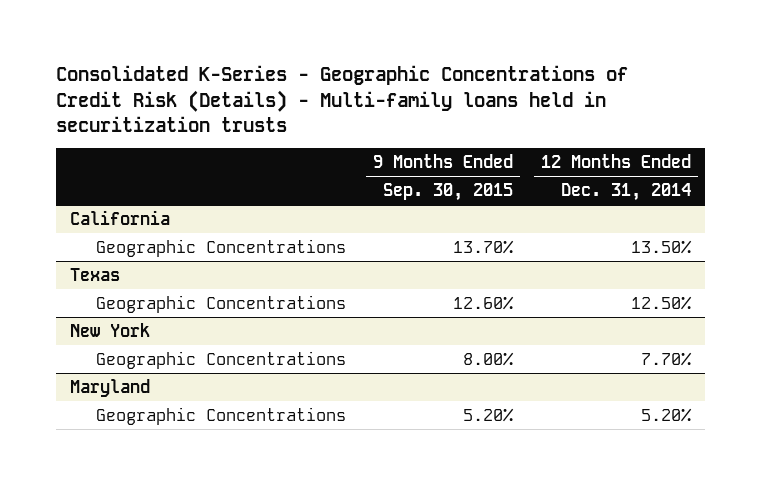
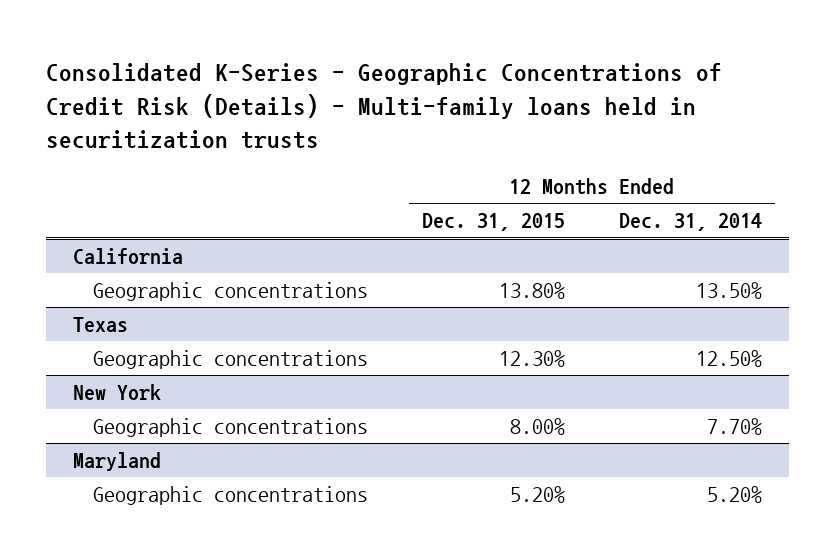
- | 9 Months Ended Sep. 30, 2015 | 12 Months Ended Dec. 31, 2014
+ | 12 Months Ended Dec. 31, 2015 | 12 Months Ended Dec. 31, 2014
@ California
- Geographic Concentrations | 13.70% | 13.50%
+ Geographic concentrations | 13.80% | 13.50%
@ Texas
- Geographic Concentrations | 12.60% | 12.50%
+ Geographic concentrations | 12.30% | 12.50%
@ New York
- Geographic Concentrations | 8.00% | 7.70%
+ Geographic concentrations | 8.00% | 7.70%
@ Maryland
- Geographic Concentrations | 5.20% | 5.20%
+ Geographic concentrations | 5.20% | 5.20%

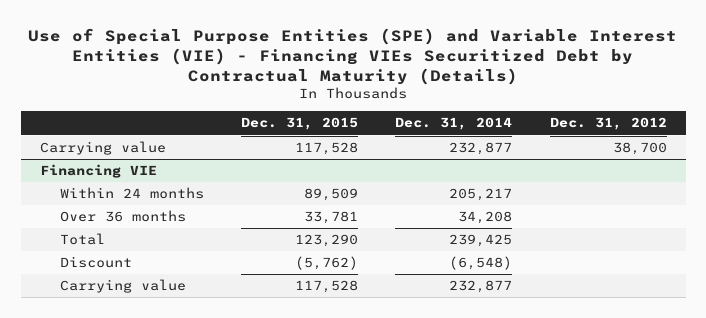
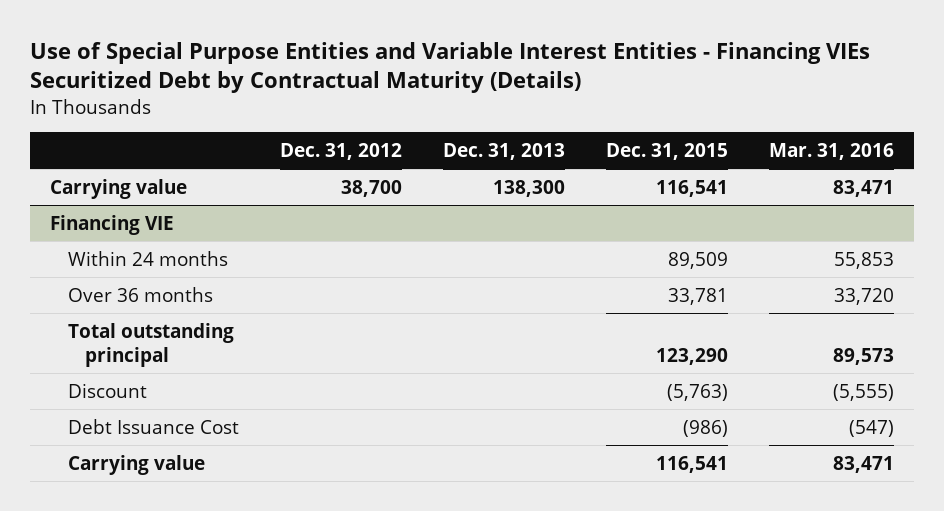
- Use of Special Purpose Entities (SPE) and Variable Interest Entities (VIE) - Financing VIEs Securitized Debt by Contractual Maturity (Details)
+ Use of Special Purpose Entities and Variable Interest Entities - Financing VIEs Securitized Debt by Contractual Maturity (Details)
- | Dec. 31, 2015 | Dec. 31, 2014 | Dec. 31, 2012
+ | Dec. 31, 2012 | Dec. 31, 2013 | Dec. 31, 2015 | Mar. 31, 2016
- Carrying value | 117,528 | 232,877 | 38,700
+ Carrying value | 38,700 | 138,300 | 116,541 | 83,471
@ Financing VIE
- Total | 123,290 | 239,425 |
- Discount | (5,762) | (6,548) |
- Carrying value | 117,528 | 232,877 |
+ Total outstanding principal | | | 123,290 | 89,573
+ Discount | | | (5,763) | (5,555)
+ Debt Issuance Cost | | | (986) | (547)
+ Carrying value | | | 116,541 | 83,471

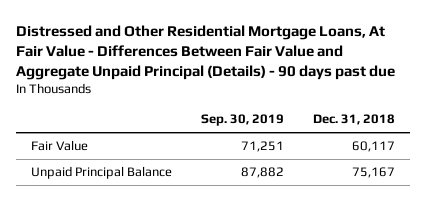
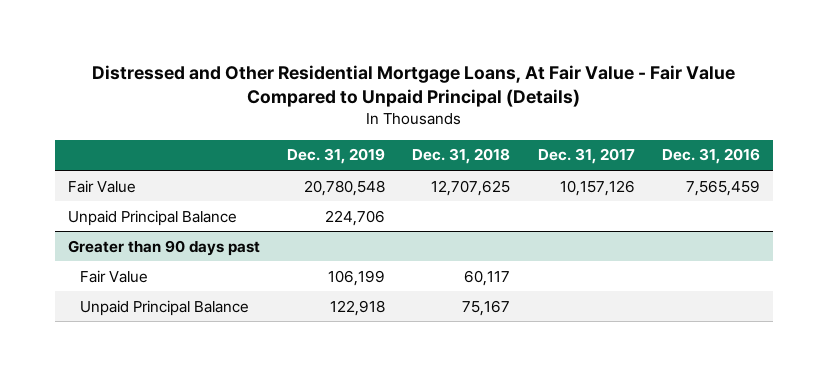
- Distressed and Other Residential Mortgage Loans, At Fair Value - Differences Between Fair Value and Aggregate Unpaid Principal (Details) - 90 days past due
+ Distressed and Other Residential Mortgage Loans, At Fair Value - Fair Value Compared to Unpaid Principal (Details)
- | Sep. 30, 2019 | Dec. 31, 2018
+ | Dec. 31, 2019 | Dec. 31, 2018 | Dec. 31, 2017 | Dec. 31, 2016
+ Fair Value | 20,780,548 | 12,707,625 | 10,157,126 | 7,565,459
+ Unpaid Principal Balance | 224,706 | | |
+ Greater than 90 days past

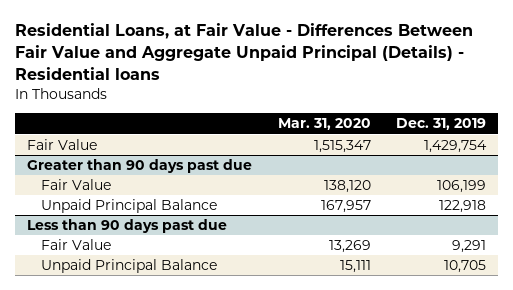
- Distressed and Other Residential Mortgage Loans, At Fair Value - Fair Value Compared to Unpaid Principal (Details)
+ Residential Loans, at Fair Value - Differences Between Fair Value and Aggregate Unpaid Principal (Details) - Residential loans
- | Dec. 31, 2019 | Dec. 31, 2018 | Dec. 31, 2017 | Dec. 31, 2016
+ | Mar. 31, 2020 | Dec. 31, 2019
- Fair Value | 20,780,548 | 12,707,625 | 10,157,126 | 7,565,459
- Unpaid Principal Balance | 224,706 | | |
- Greater than 90 days past
+ Fair Value | 1,515,347 | 1,429,754
+ Greater than 90 days past due
+ Less than 90 days past due
+ Fair Value | 13,269 | 9,291
+ Unpaid Principal Balance | 15,111 | 10,705

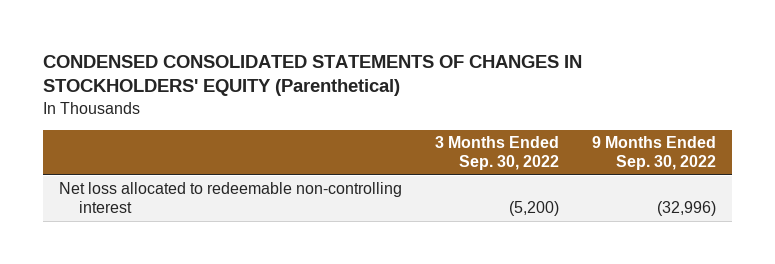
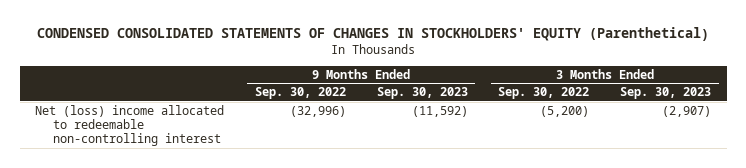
- | 3 Months Ended Sep. 30, 2022 | 9 Months Ended Sep. 30, 2022
+ | 9 Months Ended Sep. 30, 2022 | 9 Months Ended Sep. 30, 2023 | 3 Months Ended Sep. 30, 2022 | 3 Months Ended Sep. 30, 2023
- Net loss allocated to redeemable non-controlling interest | (5,200) | (32,996)
+ Net (loss) income allocated to redeemable non-controlling interest | (32,996) | (11,592) | (5,200) | (2,907)

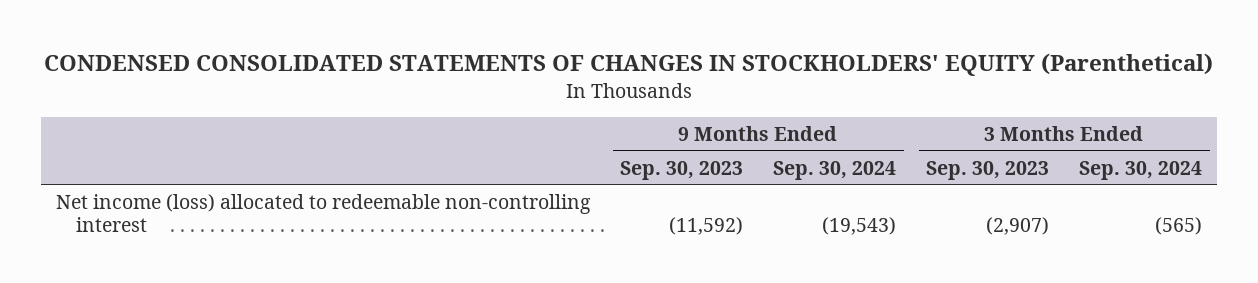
- | 9 Months Ended Sep. 30, 2022 | 9 Months Ended Sep. 30, 2023 | 3 Months Ended Sep. 30, 2022 | 3 Months Ended Sep. 30, 2023
+ | 9 Months Ended Sep. 30, 2023 | 9 Months Ended Sep. 30, 2024 | 3 Months Ended Sep. 30, 2023 | 3 Months Ended Sep. 30, 2024
- Net (loss) income allocated to redeemable non-controlling interest | (32,996) | (11,592) | (5,200) | (2,907)
+ Net income (loss) allocated to redeemable non-controlling interest | (11,592) | (19,543) | (2,907) | (565)

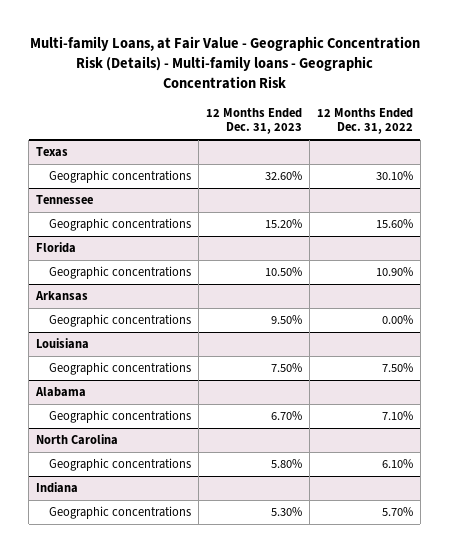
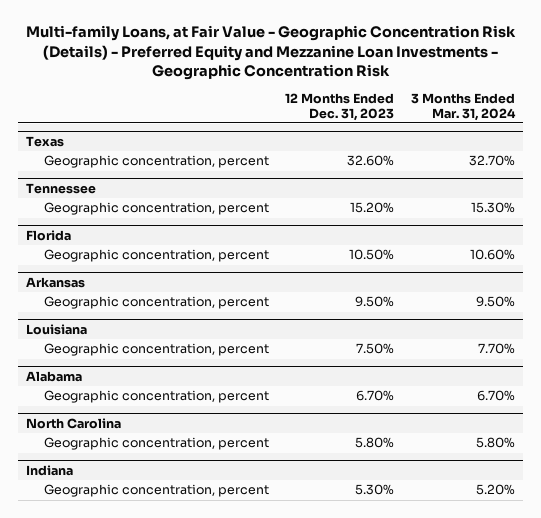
- Multi-family Loans, at Fair Value - Geographic Concentration Risk (Details) - Multi-family loans - Geographic Concentration Risk
+ Multi-family Loans, at Fair Value - Geographic Concentration Risk (Details) - Preferred Equity and Mezzanine Loan Investments - Geographic Concentration Risk
- | 12 Months Ended Dec. 31, 2023 | 12 Months Ended Dec. 31, 2022
+ | 12 Months Ended Dec. 31, 2023 | 3 Months Ended Mar. 31, 2024
@ Texas
- Geographic concentrations | 32.60% | 30.10%
+ Geographic concentration, percent | 32.60% | 32.70%
@ Tennessee
- Geographic concentrations | 15.20% | 15.60%
+ Geographic concentration, percent | 15.20% | 15.30%
@ Florida
- Geographic concentrations | 10.50% | 10.90%
+ Geographic concentration, percent | 10.50% | 10.60%
@ Arkansas
- Geographic concentrations | 9.50% | 0.00%
+ Geographic concentration, percent | 9.50% | 9.50%
@ Louisiana
- Geographic concentrations | 7.50% | 7.50%
+ Geographic concentration, percent | 7.50% | 7.70%
@ Alabama
- Geographic concentrations | 6.70% | 7.10%
+ Geographic concentration, percent | 6.70% | 6.70%
@ North Carolina
- Geographic concentrations | 5.80% | 6.10%
+ Geographic concentration, percent | 5.80% | 5.80%
@ Indiana
- Geographic concentrations | 5.30% | 5.70%
+ Geographic concentration, percent | 5.30% | 5.20%

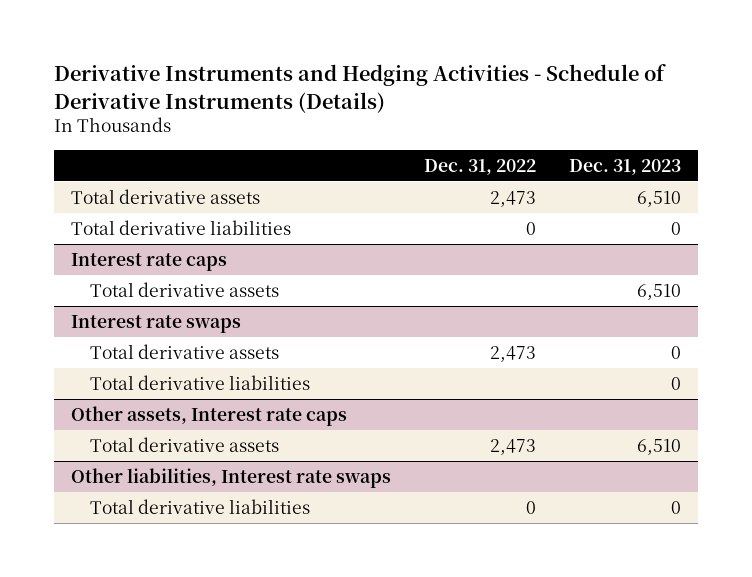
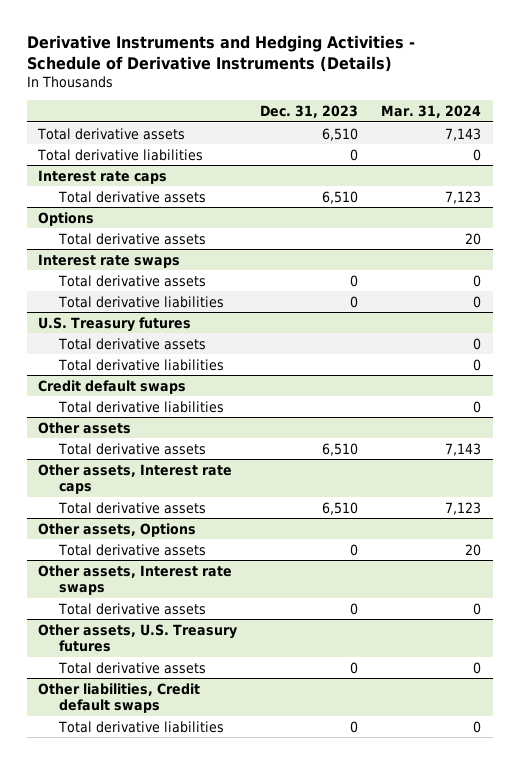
- | Dec. 31, 2022 | Dec. 31, 2023
+ | Dec. 31, 2023 | Mar. 31, 2024
+ Options
+ Total derivative assets | | 20
+ U.S. Treasury futures
+ Total derivative assets | | 0
+ Total derivative liabilities | | 0
+ Credit default swaps
+ Total derivative liabilities | | 0
+ Other assets
+ Total derivative assets | 6,510 | 7,143
- Other liabilities, Interest rate swaps
+ Other assets, Options
+ Total derivative assets | 0 | 20
+ Other assets, Interest rate swaps
+ Total derivative assets | 0 | 0
+ Other assets, U.S. Treasury futures
+ Total derivative assets | 0 | 0
+ Other liabilities, Credit default swaps

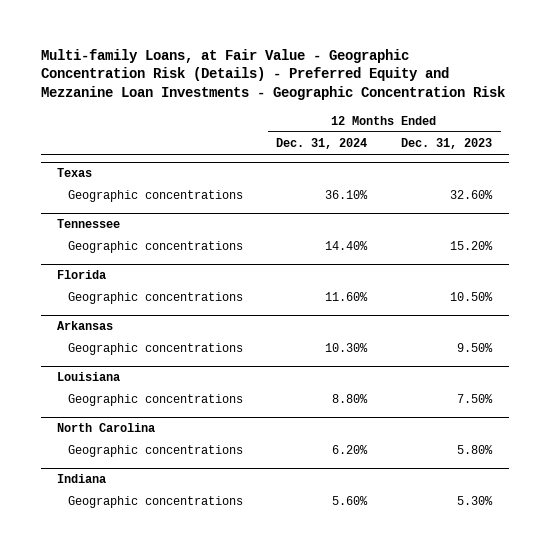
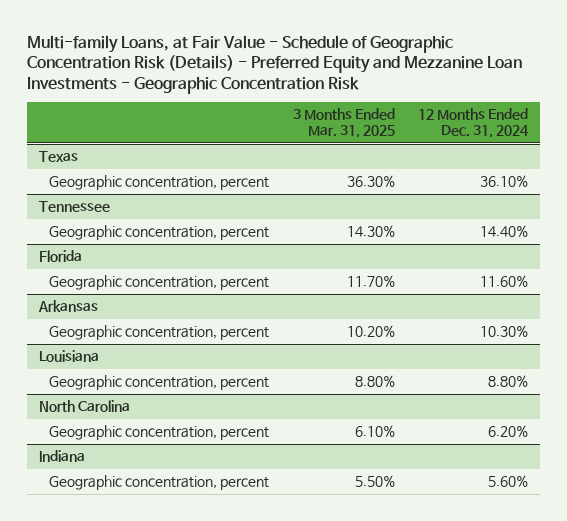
- Multi-family Loans, at Fair Value - Geographic Concentration Risk (Details) - Preferred Equity and Mezzanine Loan Investments - Geographic Concentration Risk
+ Multi-family Loans, at Fair Value - Schedule of Geographic Concentration Risk (Details) - Preferred Equity and Mezzanine Loan Investments - Geographic Concentration Risk
- | 12 Months Ended Dec. 31, 2024 | 12 Months Ended Dec. 31, 2023
+ | 3 Months Ended Mar. 31, 2025 | 12 Months Ended Dec. 31, 2024
@ Texas
- Geographic concentrations | 36.10% | 32.60%
+ Geographic concentration, percent | 36.30% | 36.10%
@ Tennessee
- Geographic concentrations | 14.40% | 15.20%
+ Geographic concentration, percent | 14.30% | 14.40%
@ Florida
- Geographic concentrations | 11.60% | 10.50%
+ Geographic concentration, percent | 11.70% | 11.60%
@ Arkansas
- Geographic concentrations | 10.30% | 9.50%
+ Geographic concentration, percent | 10.20% | 10.30%
@ Louisiana
- Geographic concentrations | 8.80% | 7.50%
+ Geographic concentration, percent | 8.80% | 8.80%
@ North Carolina
- Geographic concentrations | 6.20% | 5.80%
+ Geographic concentration, percent | 6.10% | 6.20%
@ Indiana
- Geographic concentrations | 5.60% | 5.30%
+ Geographic concentration, percent | 5.50% | 5.60%

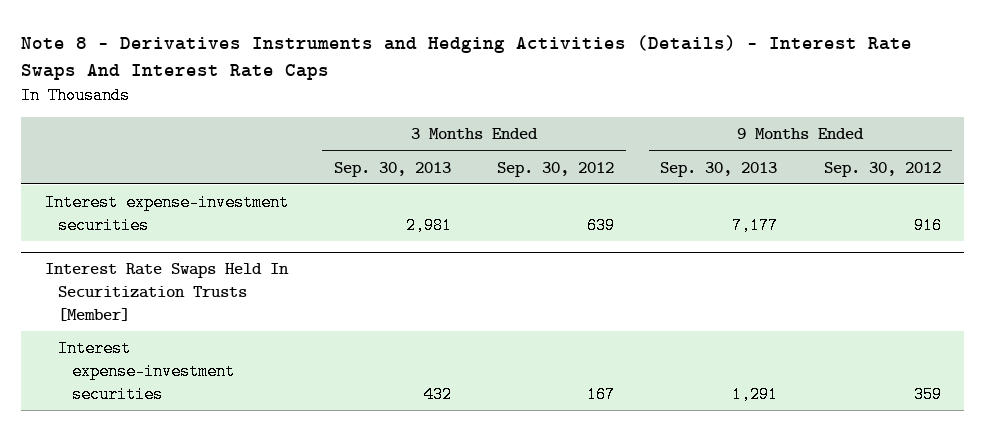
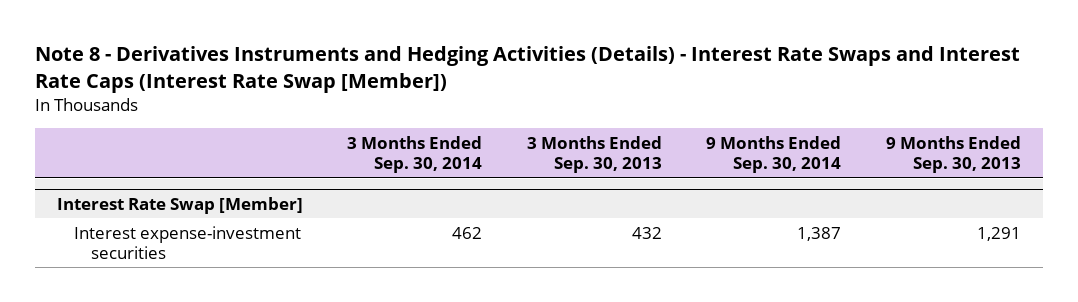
- Note 8 - Derivatives Instruments and Hedging Activities (Details) - Interest Rate Swaps And Interest Rate Caps
+ Note 8 - Derivatives Instruments and Hedging Activities (Details) - Interest Rate Swaps and Interest Rate Caps (Interest Rate Swap [Member])
- | 3 Months Ended Sep. 30, 2013 | 3 Months Ended Sep. 30, 2012 | 9 Months Ended Sep. 30, 2013 | 9 Months Ended Sep. 30, 2012
+ | 3 Months Ended Sep. 30, 2014 | 3 Months Ended Sep. 30, 2013 | 9 Months Ended Sep. 30, 2014 | 9 Months Ended Sep. 30, 2013
- Interest expense-investment securities | 2,981 | 639 | 7,177 | 916
- Interest Rate Swaps Held In Securitization Trusts [Member]
+ Interest Rate Swap [Member]

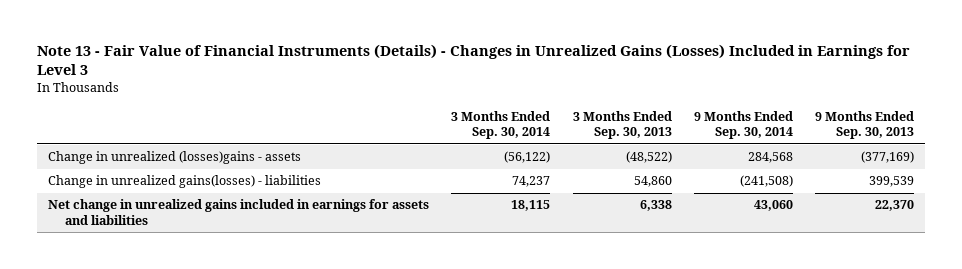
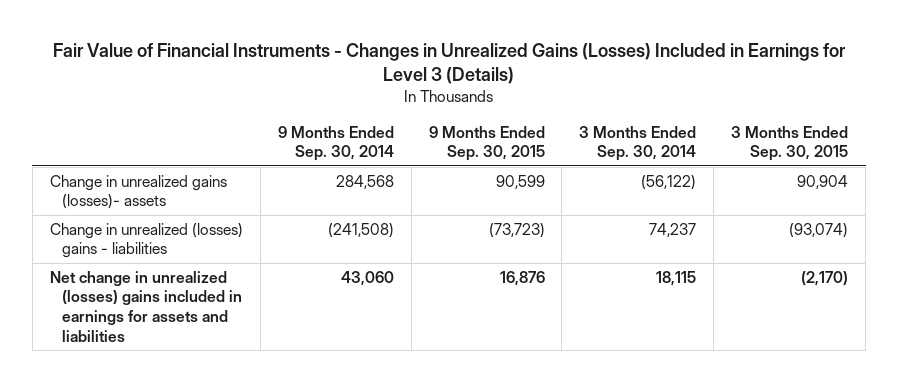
- Note 13 - Fair Value of Financial Instruments (Details) - Changes in Unrealized Gains (Losses) Included in Earnings for Level 3
+ Fair Value of Financial Instruments - Changes in Unrealized Gains (Losses) Included in Earnings for Level 3 (Details)
- | 3 Months Ended Sep. 30, 2014 | 3 Months Ended Sep. 30, 2013 | 9 Months Ended Sep. 30, 2014 | 9 Months Ended Sep. 30, 2013
+ | 9 Months Ended Sep. 30, 2014 | 9 Months Ended Sep. 30, 2015 | 3 Months Ended Sep. 30, 2014 | 3 Months Ended Sep. 30, 2015
- Change in unrealized (losses)gains - assets | (56,122) | (48,522) | 284,568 | (377,169)
- Change in unrealized gains(losses) - liabilities | 74,237 | 54,860 | (241,508) | 399,539
- Net change in unrealized gains included in earnings for assets and liabilities | 18,115 | 6,338 | 43,060 | 22,370
+ Change in unrealized gains (losses)- assets | 284,568 | 90,599 | (56,122) | 90,904
+ Change in unrealized (losses) gains - liabilities | (241,508) | (73,723) | 74,237 | (93,074)
+ Net change in unrealized (losses) gains included in earnings for assets and liabilities | 43,060 | 16,876 | 18,115 | (2,170)

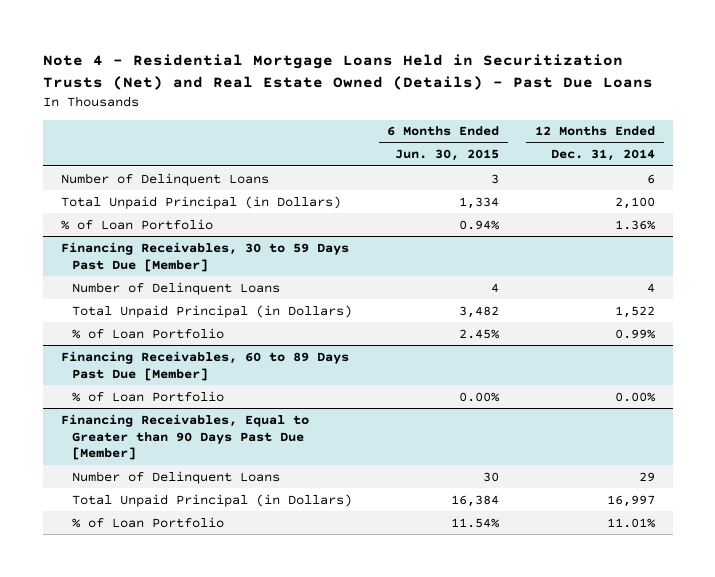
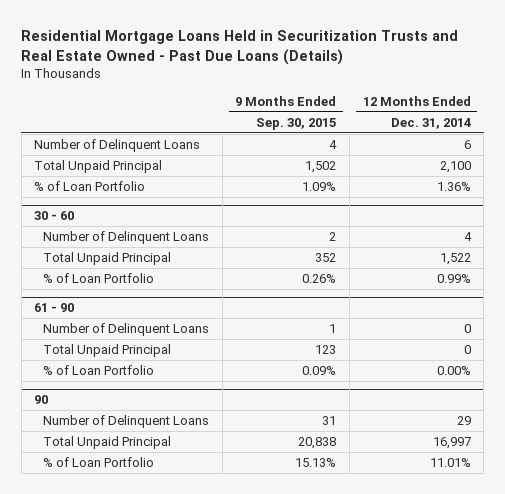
- Note 4 - Residential Mortgage Loans Held in Securitization Trusts (Net) and Real Estate Owned (Details) - Past Due Loans
+ Residential Mortgage Loans Held in Securitization Trusts and Real Estate Owned - Past Due Loans (Details)
- | 6 Months Ended Jun. 30, 2015 | 12 Months Ended Dec. 31, 2014
+ | 9 Months Ended Sep. 30, 2015 | 12 Months Ended Dec. 31, 2014
- Total Unpaid Principal (in Dollars) | 1,334 | 2,100
+ Total Unpaid Principal | 1,502 | 2,100
- Financing Receivables, 30 to 59 Days Past Due [Member]
+ 30 - 60
- Total Unpaid Principal (in Dollars) | 3,482 | 1,522
+ Total Unpaid Principal | 352 | 1,522
- Financing Receivables, 60 to 89 Days Past Due [Member]
+ 61 - 90
+ Number of Delinquent Loans | 1 | 0
+ Total Unpaid Principal | 123 | 0
- Financing Receivables, Equal to Greater than 90 Days Past Due [Member]
+ 90
- Total Unpaid Principal (in Dollars) | 16,384 | 16,997
+ Total Unpaid Principal | 20,838 | 16,997

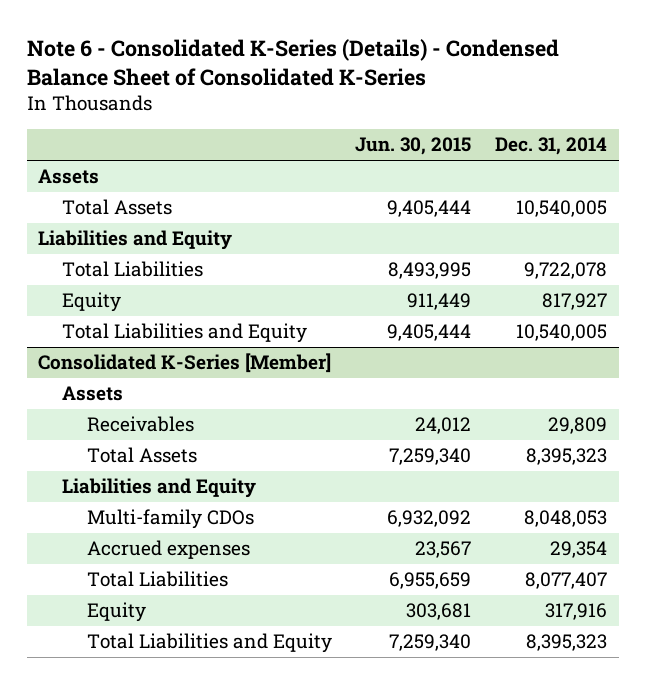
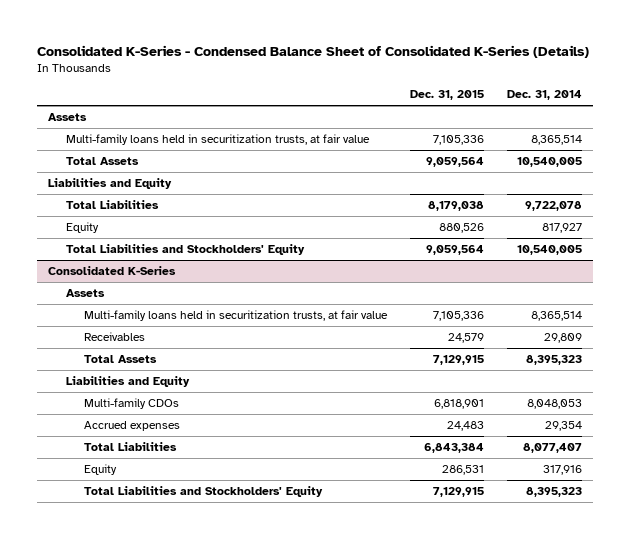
- Note 6 - Consolidated K-Series (Details) - Condensed Balance Sheet of Consolidated K-Series
+ Consolidated K-Series - Condensed Balance Sheet of Consolidated K-Series (Details)
- | Jun. 30, 2015 | Dec. 31, 2014
+ | Dec. 31, 2015 | Dec. 31, 2014
+ Multi-family loans held in securitization trusts, at fair value | 7,105,336 | 8,365,514
- Total Liabilities and Equity | 9,405,444 | 10,540,005
- Consolidated K-Series [Member]
+ Total Liabilities and Stockholders' Equity | 9,059,564 | 10,540,005
+ Consolidated K-Series
+ Multi-family loans held in securitization trusts, at fair value | 7,105,336 | 8,365,514
- Total Liabilities and Equity | 7,259,340 | 8,395,323
+ Total Liabilities and Stockholders' Equity | 7,129,915 | 8,395,323

